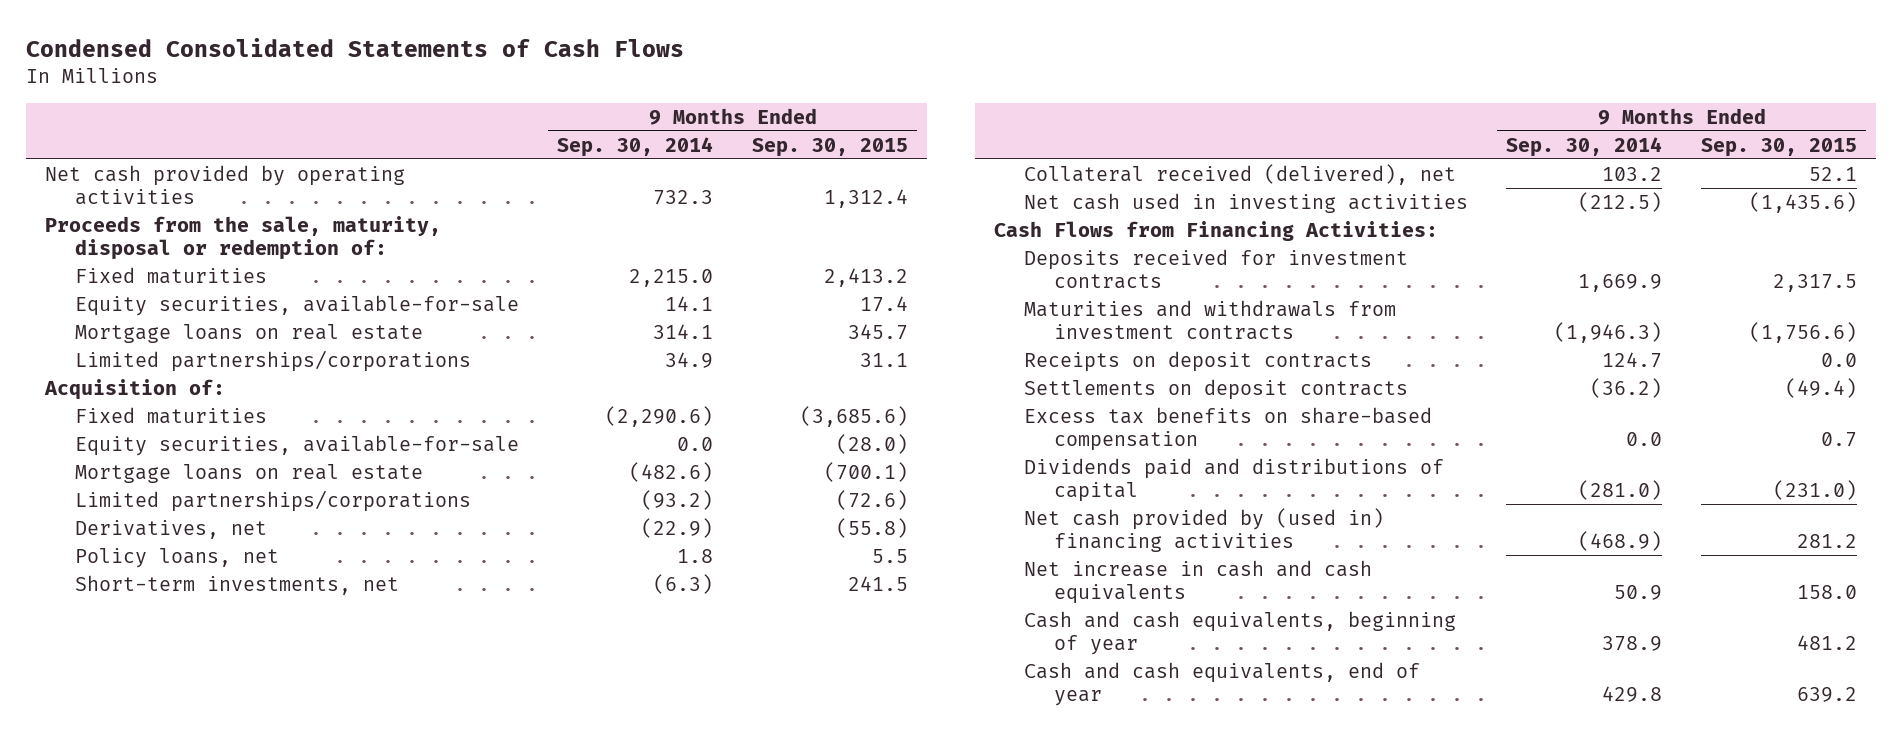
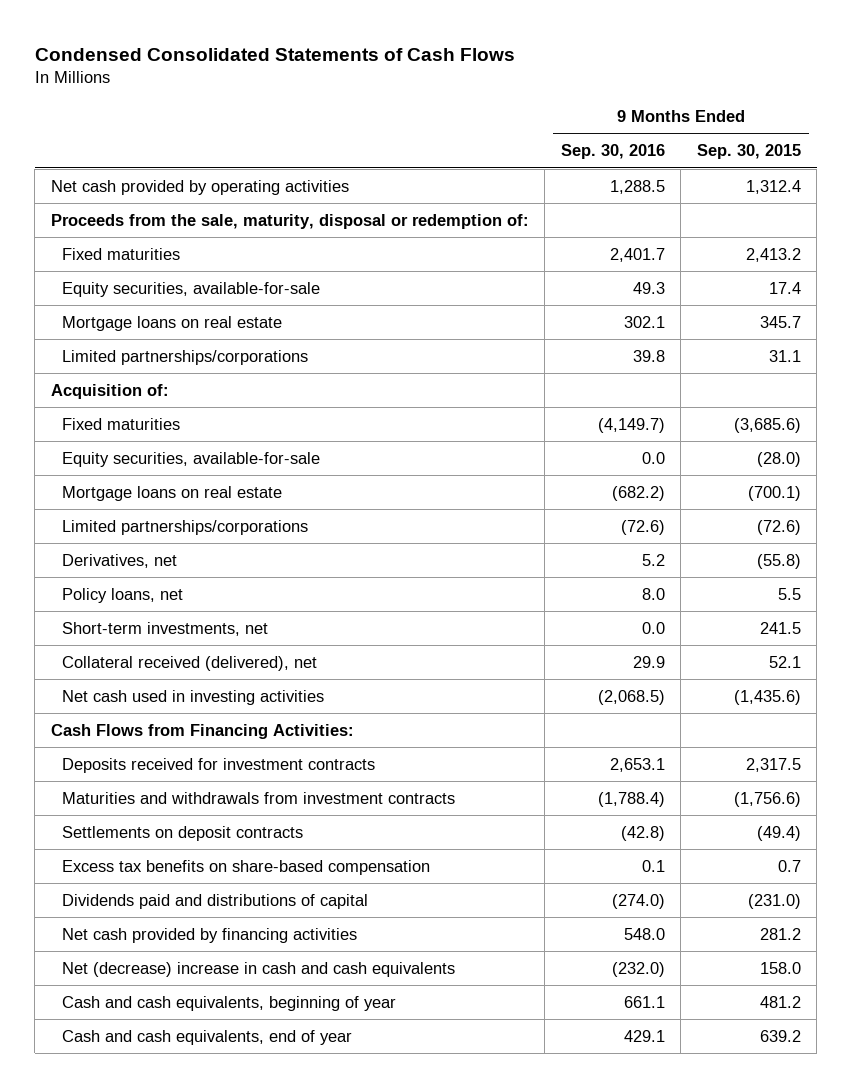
- | 9 Months Ended Sep. 30, 2014 | 9 Months Ended Sep. 30, 2015
+ | 9 Months Ended Sep. 30, 2016 | 9 Months Ended Sep. 30, 2015
- Receipts on deposit contracts | 124.7 | 0.0
- Net cash provided by (used in) financing activities | (468.9) | 281.2
- Net increase in cash and cash equivalents | 50.9 | 158.0
+ Net cash provided by financing activities | 548.0 | 281.2
+ Net (decrease) increase in cash and cash equivalents | (232.0) | 158.0

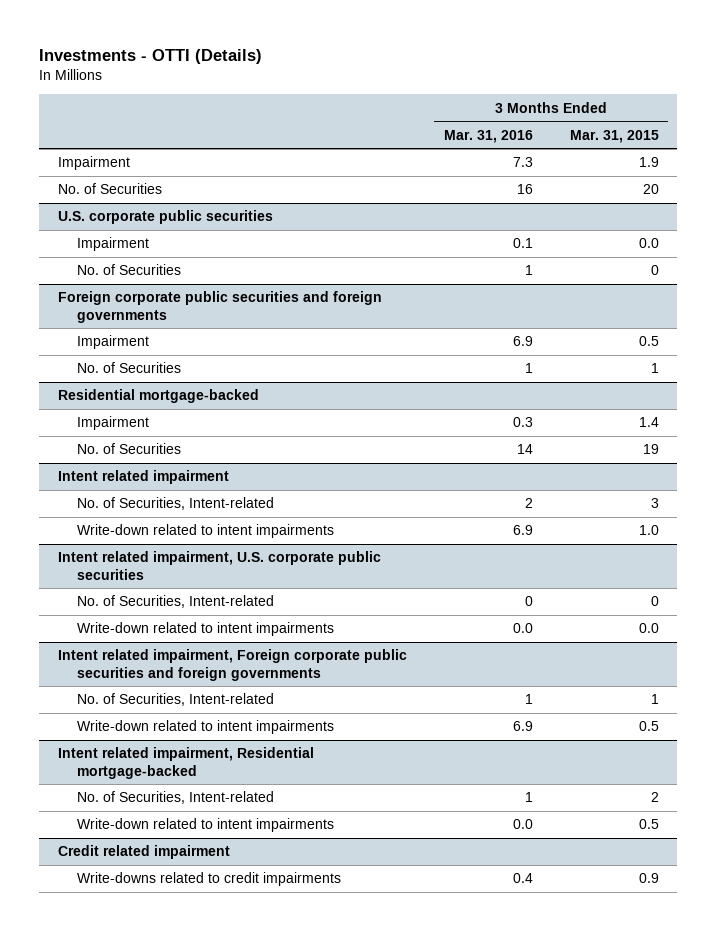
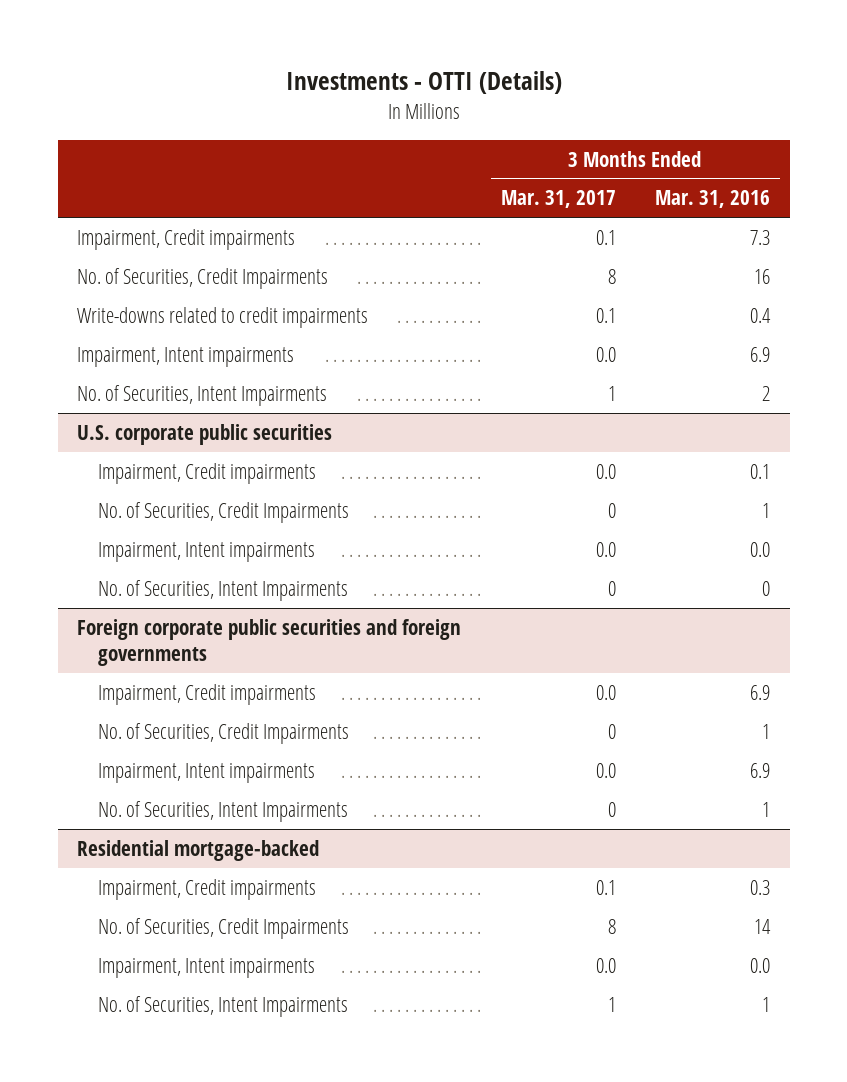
- | 3 Months Ended Mar. 31, 2016 | 3 Months Ended Mar. 31, 2015
+ | 3 Months Ended Mar. 31, 2017 | 3 Months Ended Mar. 31, 2016
- Impairment | 7.3 | 1.9
- No. of Securities | 16 | 20
+ Impairment, Credit impairments | 0.1 | 7.3
+ No. of Securities, Credit Impairments | 8 | 16
+ Write-downs related to credit impairments | 0.1 | 0.4
+ Impairment, Intent impairments | 0.0 | 6.9
+ No. of Securities, Intent Impairments | 1 | 2
@ U.S. corporate public securities
- Impairment | 0.1 | 0.0
- No. of Securities | 1 | 0
+ Impairment, Credit impairments | 0.0 | 0.1
+ No. of Securities, Credit Impairments | 0 | 1
+ Impairment, Intent impairments | 0.0 | 0.0
+ No. of Securities, Intent Impairments | 0 | 0
@ Foreign corporate public securities and foreign governments
- Impairment | 6.9 | 0.5
- No. of Securities | 1 | 1
+ Impairment, Credit impairments | 0.0 | 6.9
+ No. of Securities, Credit Impairments | 0 | 1
+ Impairment, Intent impairments | 0.0 | 6.9
+ No. of Securities, Intent Impairments | 0 | 1
@ Residential mortgage-backed
- Impairment | 0.3 | 1.4
- No. of Securities | 14 | 19
- Intent related impairment
- No. of Securities, Intent-related | 2 | 3
- Write-down related to intent impairments | 6.9 | 1.0
- Intent related impairment, U.S. corporate public securities
- No. of Securities, Intent-related | 0 | 0
- Write-down related to intent impairments | 0.0 | 0.0
- Intent related impairment, Foreign corporate public securities and foreign governments
- No. of Securities, Intent-related | 1 | 1
- Write-down related to intent impairments | 6.9 | 0.5
- Intent related impairment, Residential mortgage-backed
- No. of Securities, Intent-related | 1 | 2
- Write-down related to intent impairments | 0.0 | 0.5
- Credit related impairment
- Write-downs related to credit impairments | 0.4 | 0.9
@ Residential mortgage-backed
+ Impairment, Credit impairments | 0.1 | 0.3
+ No. of Securities, Credit Impairments | 8 | 14
+ Impairment, Intent impairments | 0.0 | 0.0
+ No. of Securities, Intent Impairments | 1 | 1

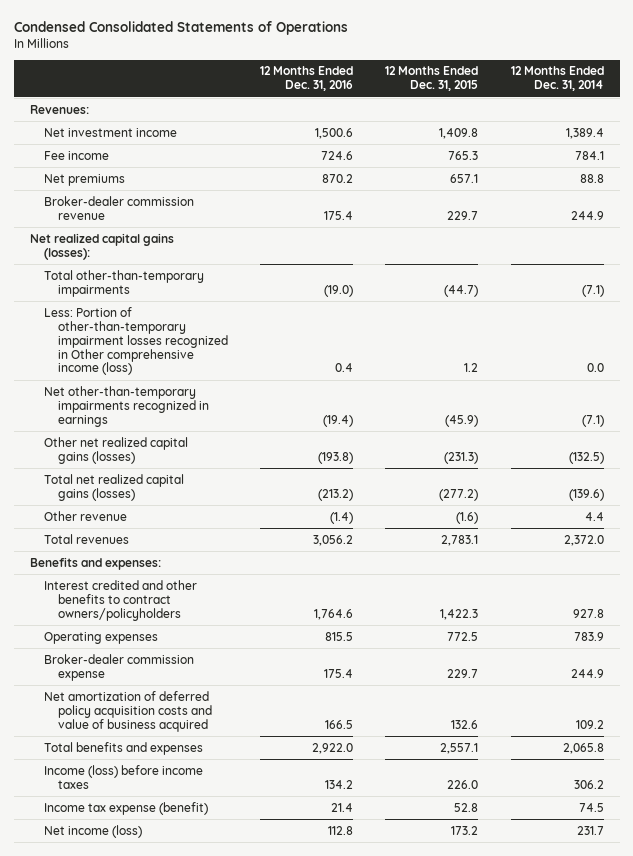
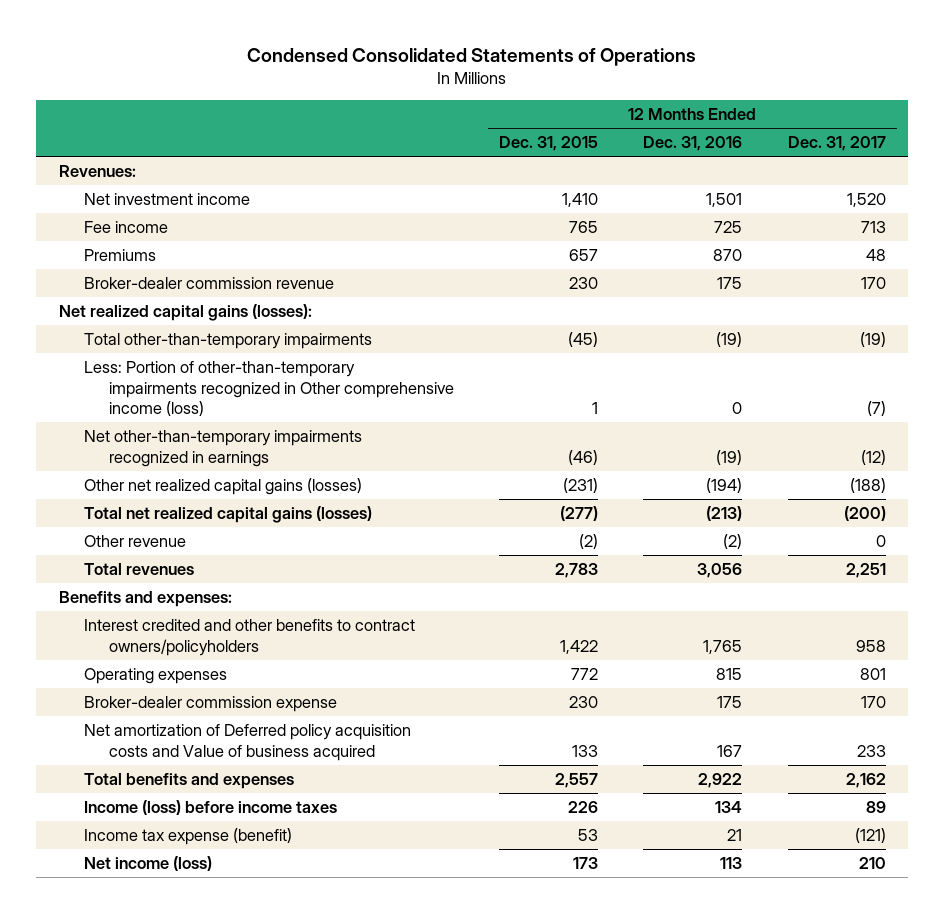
- | 12 Months Ended Dec. 31, 2016 | 12 Months Ended Dec. 31, 2015 | 12 Months Ended Dec. 31, 2014
+ | 12 Months Ended Dec. 31, 2015 | 12 Months Ended Dec. 31, 2016 | 12 Months Ended Dec. 31, 2017
- Net investment income | 1,500.6 | 1,409.8 | 1,389.4
- Fee income | 724.6 | 765.3 | 784.1
- Net premiums | 870.2 | 657.1 | 88.8
- Broker-dealer commission revenue | 175.4 | 229.7 | 244.9
+ Net investment income | 1,410 | 1,501 | 1,520
+ Fee income | 765 | 725 | 713
+ Premiums | 657 | 870 | 48
+ Broker-dealer commission revenue | 230 | 175 | 170
- Total other-than-temporary impairments | (19.0) | (44.7) | (7.1)
- Less: Portion of other-than-temporary impairment losses recognized in Other comprehensive income (loss) | 0.4 | 1.2 | 0.0
- Net other-than-temporary impairments recognized in earnings | (19.4) | (45.9) | (7.1)
- Other net realized capital gains (losses) | (193.8) | (231.3) | (132.5)
- Total net realized capital gains (losses) | (213.2) | (277.2) | (139.6)
- Other revenue | (1.4) | (1.6) | 4.4
- Total revenues | 3,056.2 | 2,783.1 | 2,372.0
+ Total other-than-temporary impairments | (45) | (19) | (19)
+ Less: Portion of other-than-temporary impairments recognized in Other comprehensive income (loss) | 1 | 0 | (7)
+ Net other-than-temporary impairments recognized in earnings | (46) | (19) | (12)
+ Other net realized capital gains (losses) | (231) | (194) | (188)
+ Total net realized capital gains (losses) | (277) | (213) | (200)
+ Other revenue | (2) | (2) | 0
+ Total revenues | 2,783 | 3,056 | 2,251
- Interest credited and other benefits to contract owners/policyholders | 1,764.6 | 1,422.3 | 927.8
- Operating expenses | 815.5 | 772.5 | 783.9
- Broker-dealer commission expense | 175.4 | 229.7 | 244.9
- Net amortization of deferred policy acquisition costs and value of business acquired | 166.5 | 132.6 | 109.2
- Total benefits and expenses | 2,922.0 | 2,557.1 | 2,065.8
- Income (loss) before income taxes | 134.2 | 226.0 | 306.2
- Income tax expense (benefit) | 21.4 | 52.8 | 74.5
- Net income (loss) | 112.8 | 173.2 | 231.7
+ Interest credited and other benefits to contract owners/policyholders | 1,422 | 1,765 | 958
+ Operating expenses | 772 | 815 | 801
+ Broker-dealer commission expense | 230 | 175 | 170
+ Net amortization of Deferred policy acquisition costs and Value of business acquired | 133 | 167 | 233
+ Total benefits and expenses | 2,557 | 2,922 | 2,162
+ Income (loss) before income taxes | 226 | 134 | 89
+ Income tax expense (benefit) | 53 | 21 | (121)
+ Net income (loss) | 173 | 113 | 210

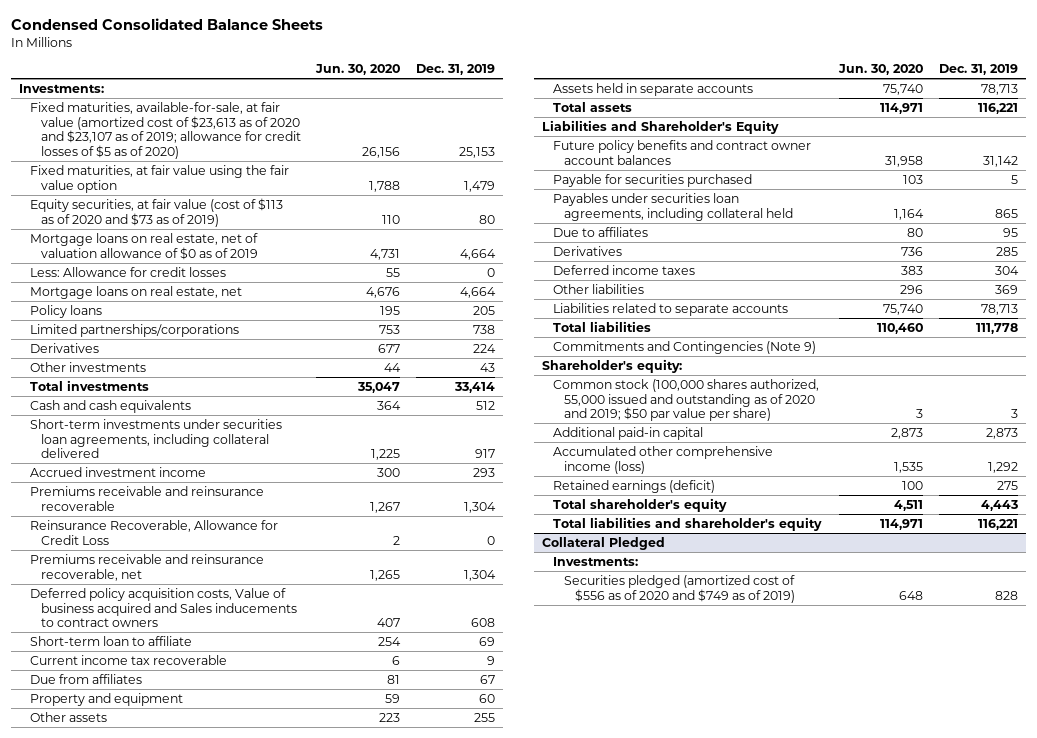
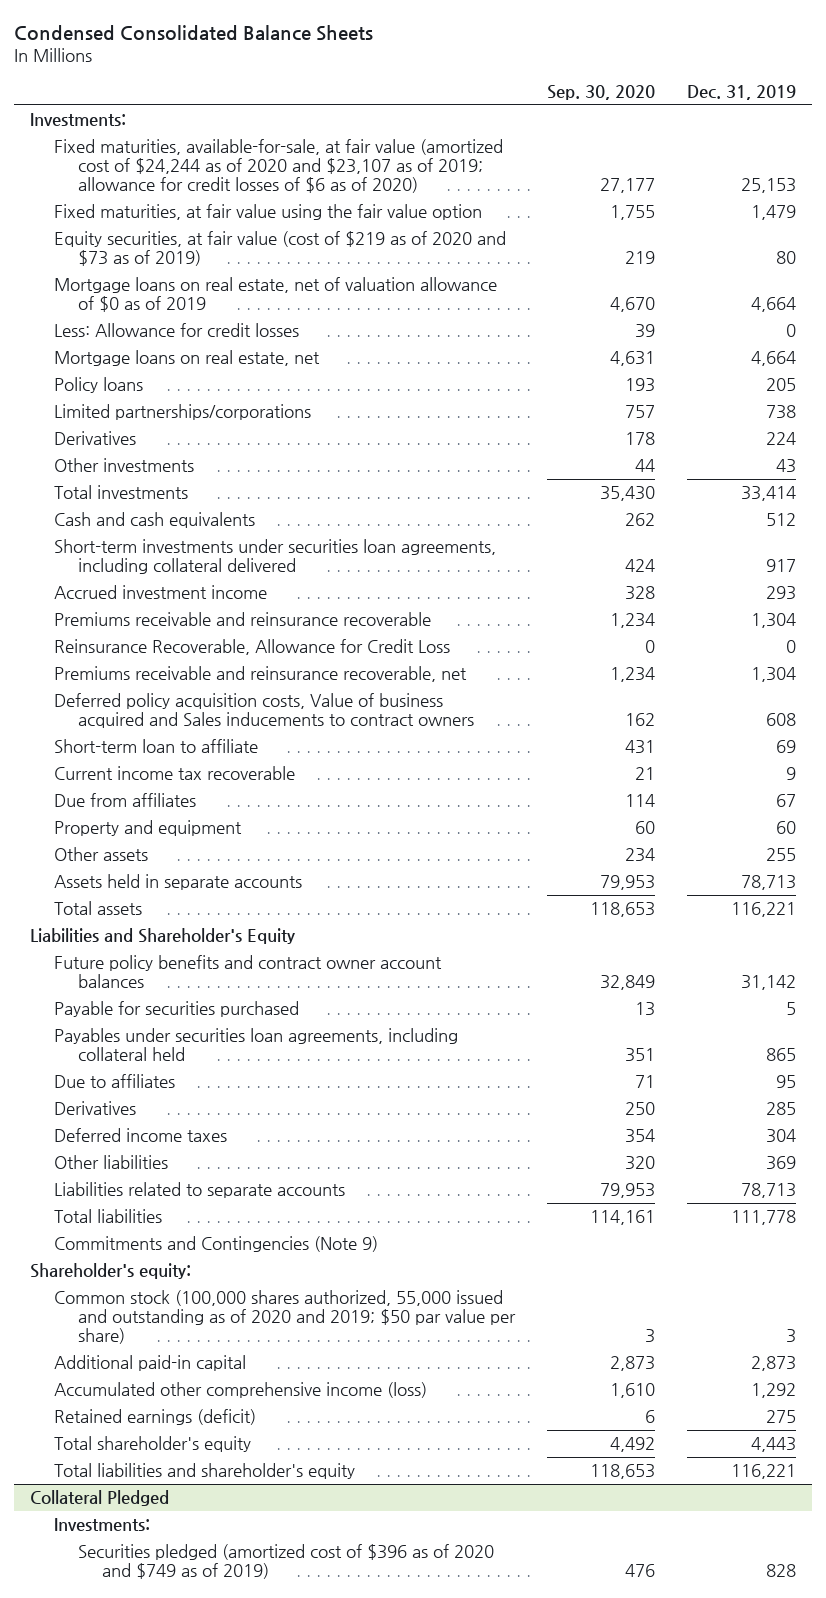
- | Jun. 30, 2020 | Dec. 31, 2019
+ | Sep. 30, 2020 | Dec. 31, 2019
- Fixed maturities, available-for-sale, at fair value (amortized cost of $23,613 as of 2020 and $23,107 as of 2019; allowance for credit losses of $5 as of 2020) | 26,156 | 25,153
+ Fixed maturities, available-for-sale, at fair value (amortized cost of $24,244 as of 2020 and $23,107 as of 2019; allowance for credit losses of $6 as of 2020) | 27,177 | 25,153
- Equity securities, at fair value (cost of $113 as of 2020 and $73 as of 2019) | 110 | 80
+ Equity securities, at fair value (cost of $219 as of 2020 and $73 as of 2019) | 219 | 80
@ Collateral Pledged
- Securities pledged (amortized cost of $556 as of 2020 and $749 as of 2019) | 648 | 828
+ Securities pledged (amortized cost of $396 as of 2020 and $749 as of 2019) | 476 | 828

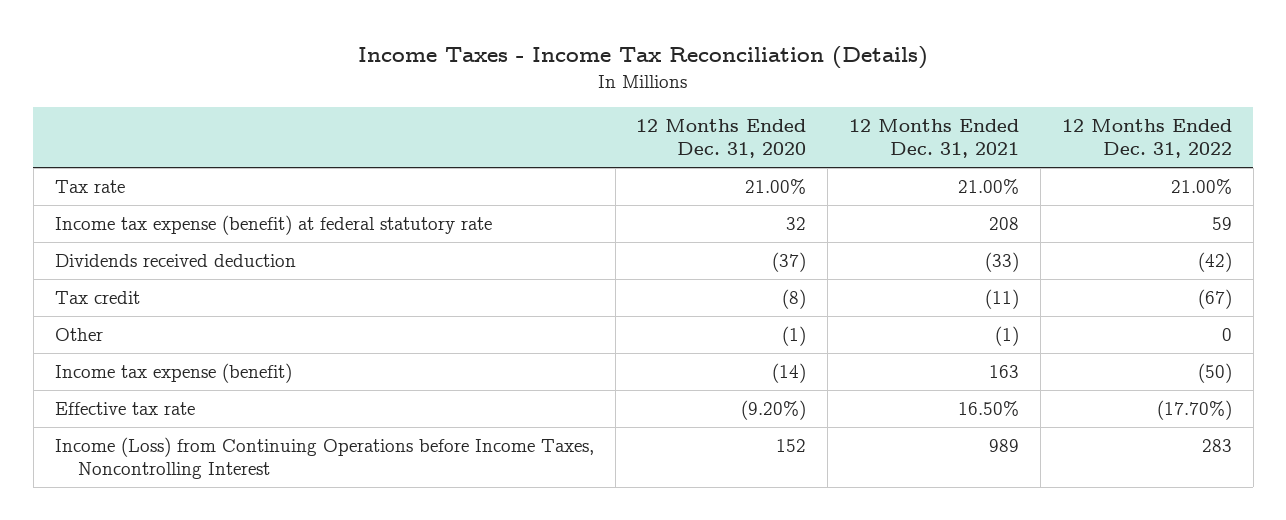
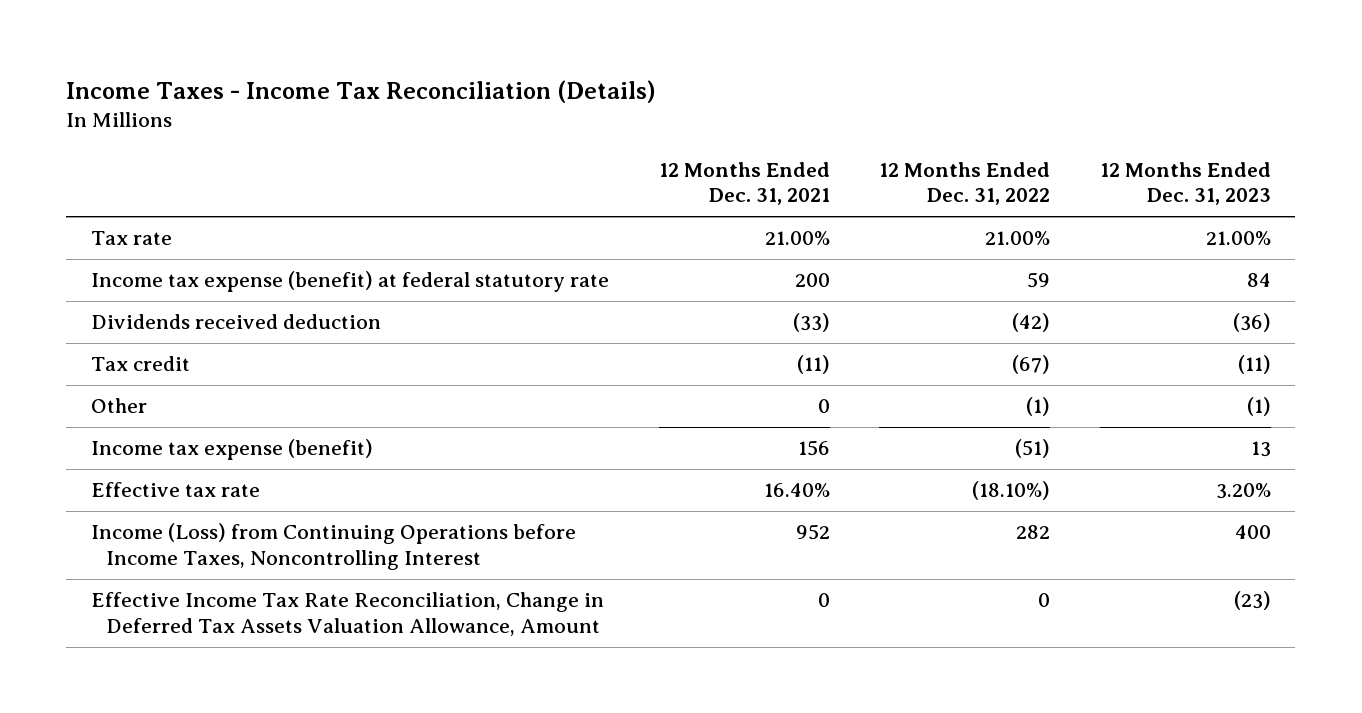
- | 12 Months Ended Dec. 31, 2020 | 12 Months Ended Dec. 31, 2021 | 12 Months Ended Dec. 31, 2022
+ | 12 Months Ended Dec. 31, 2021 | 12 Months Ended Dec. 31, 2022 | 12 Months Ended Dec. 31, 2023
- Income tax expense (benefit) at federal statutory rate | 32 | 208 | 59
+ Income tax expense (benefit) at federal statutory rate | 200 | 59 | 84
- Other | (1) | (1) | 0
- Income tax expense (benefit) | (14) | 163 | (50)
- Effective tax rate | (9.20%) | 16.50% | (17.70%)
- Income (Loss) from Continuing Operations before Income Taxes, Noncontrolling Interest | 152 | 989 | 283
+ Other | 0 | (1) | (1)
+ Income tax expense (benefit) | 156 | (51) | 13
+ Effective tax rate | 16.40% | (18.10%) | 3.20%
+ Income (Loss) from Continuing Operations before Income Taxes, Noncontrolling Interest | 952 | 282 | 400
+ Effective Income Tax Rate Reconciliation, Change in Deferred Tax Assets Valuation Allowance, Amount | 0 | 0 | (23)

